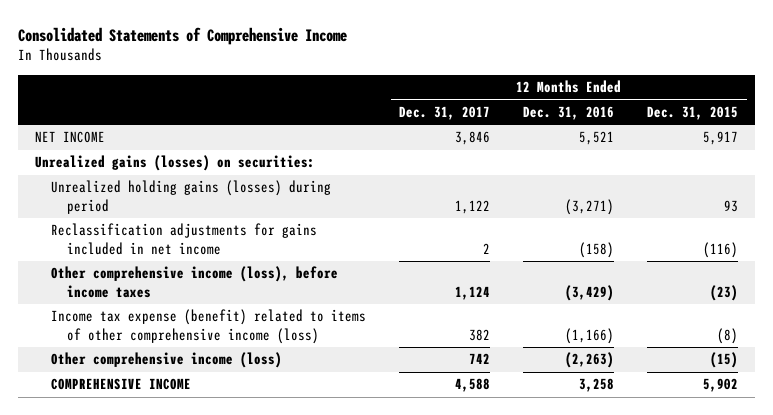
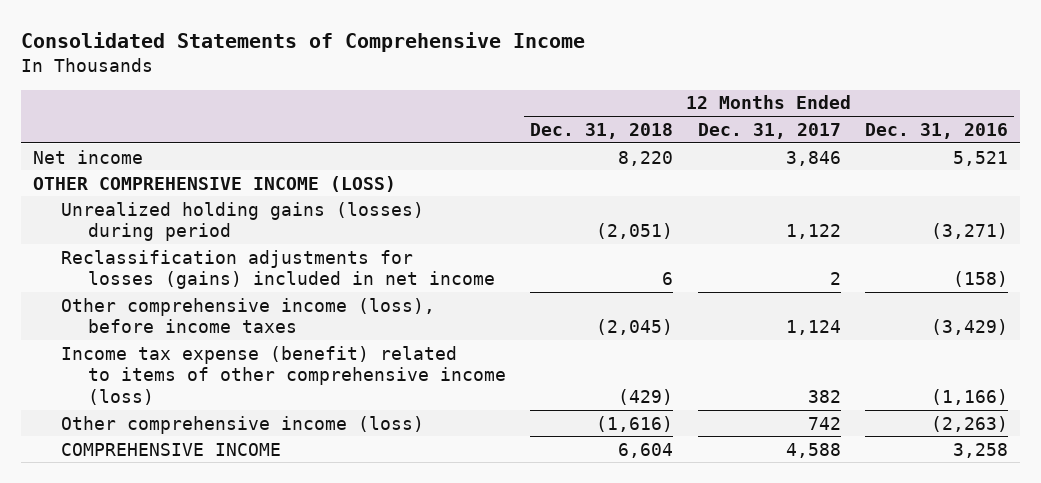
- | 12 Months Ended Dec. 31, 2017 | 12 Months Ended Dec. 31, 2016 | 12 Months Ended Dec. 31, 2015
+ | 12 Months Ended Dec. 31, 2018 | 12 Months Ended Dec. 31, 2017 | 12 Months Ended Dec. 31, 2016
- NET INCOME | 3,846 | 5,521 | 5,917
- Unrealized gains (losses) on securities:
+ Net income | 8,220 | 3,846 | 5,521
+ OTHER COMPREHENSIVE INCOME (LOSS)
- Reclassification adjustments for gains included in net income | 2 | (158) | (116)
+ Reclassification adjustments for losses (gains) included in net income | 6 | 2 | (158)

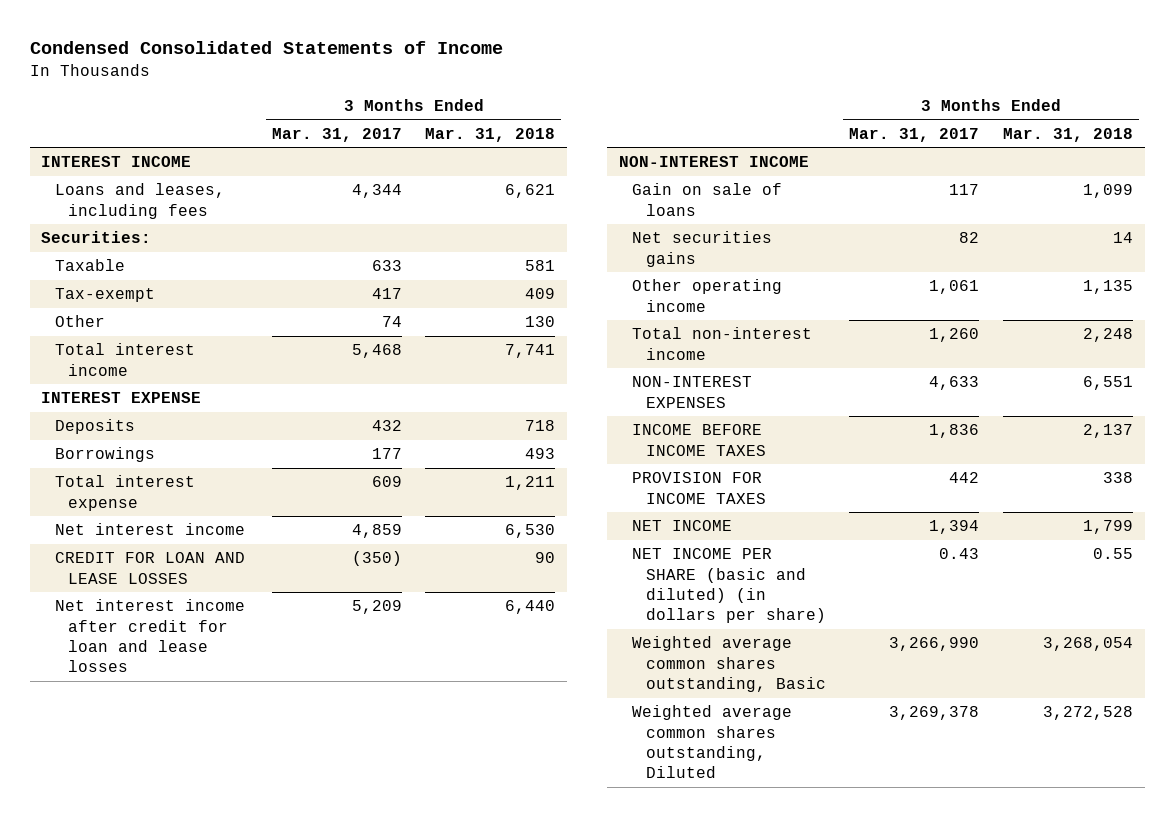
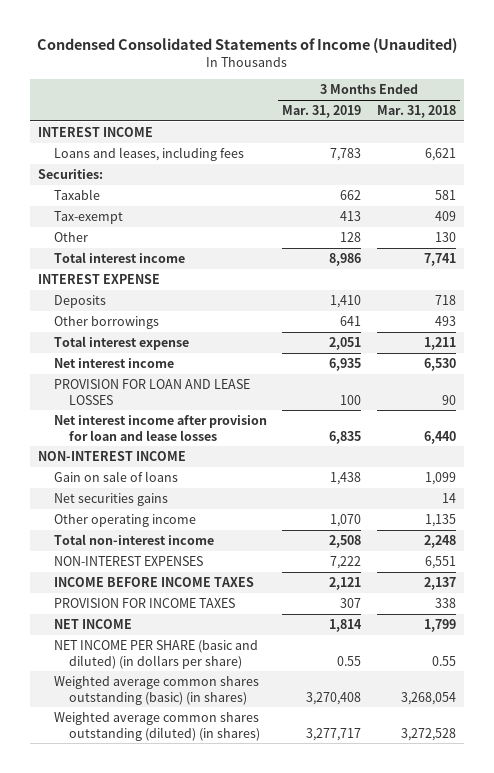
- Condensed Consolidated Statements of Income
+ Condensed Consolidated Statements of Income (Unaudited)
- | 3 Months Ended Mar. 31, 2017 | 3 Months Ended Mar. 31, 2018
+ | 3 Months Ended Mar. 31, 2019 | 3 Months Ended Mar. 31, 2018
- Borrowings | 177 | 493
+ Other borrowings | 641 | 493
- CREDIT FOR LOAN AND LEASE LOSSES | (350) | 90
- Net interest income after credit for loan and lease losses | 5,209 | 6,440
+ PROVISION FOR LOAN AND LEASE LOSSES | 100 | 90
+ Net interest income after provision for loan and lease losses | 6,835 | 6,440
- Weighted average common shares outstanding, Basic | 3,266,990 | 3,268,054
- Weighted average common shares outstanding, Diluted | 3,269,378 | 3,272,528
+ Weighted average common shares outstanding (basic) (in shares) | 3,270,408 | 3,268,054
+ Weighted average common shares outstanding (diluted) (in shares) | 3,277,717 | 3,272,528

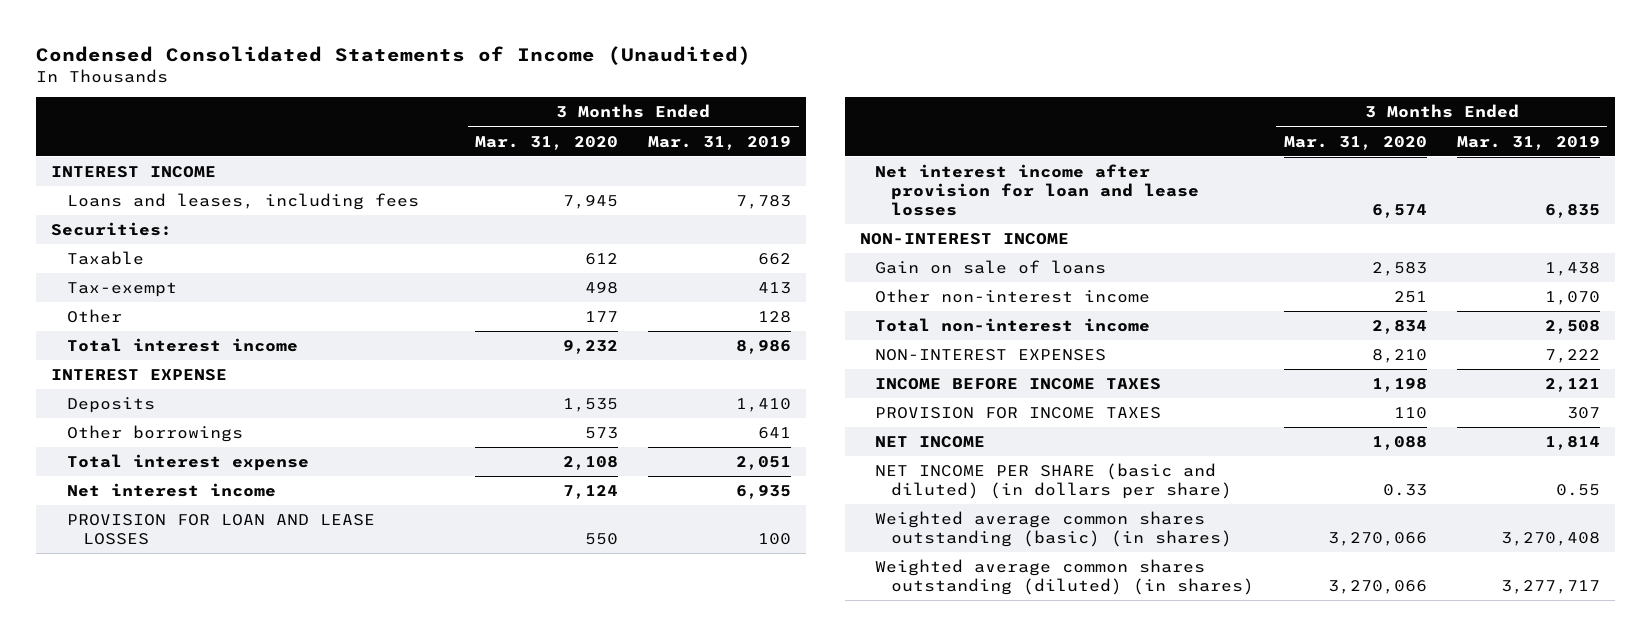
- | 3 Months Ended Mar. 31, 2019 | 3 Months Ended Mar. 31, 2018
+ | 3 Months Ended Mar. 31, 2020 | 3 Months Ended Mar. 31, 2019
- Net securities gains | | 14
- Other operating income | 1,070 | 1,135
+ Other non-interest income | 251 | 1,070

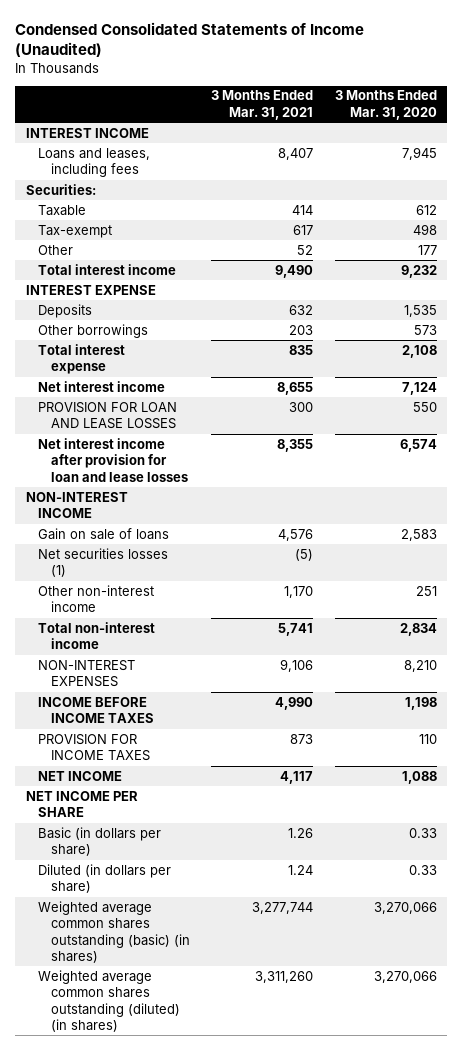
- | 3 Months Ended Mar. 31, 2020 | 3 Months Ended Mar. 31, 2019
+ | 3 Months Ended Mar. 31, 2021 | 3 Months Ended Mar. 31, 2020
+ Net securities losses (1) | (5) |
- NET INCOME PER SHARE (basic and diluted) (in dollars per share) | 0.33 | 0.55
+ NET INCOME PER SHARE
+ Basic (in dollars per share) | 1.26 | 0.33
+ Diluted (in dollars per share) | 1.24 | 0.33

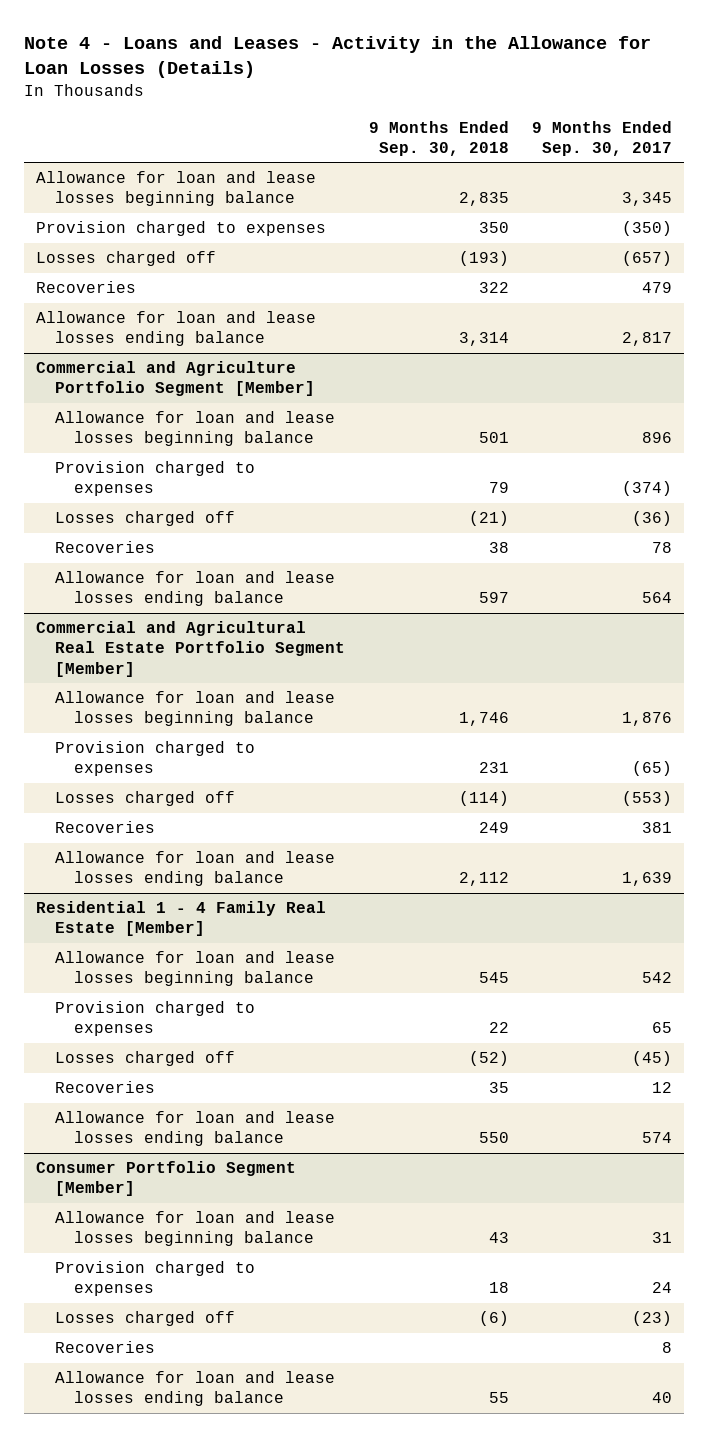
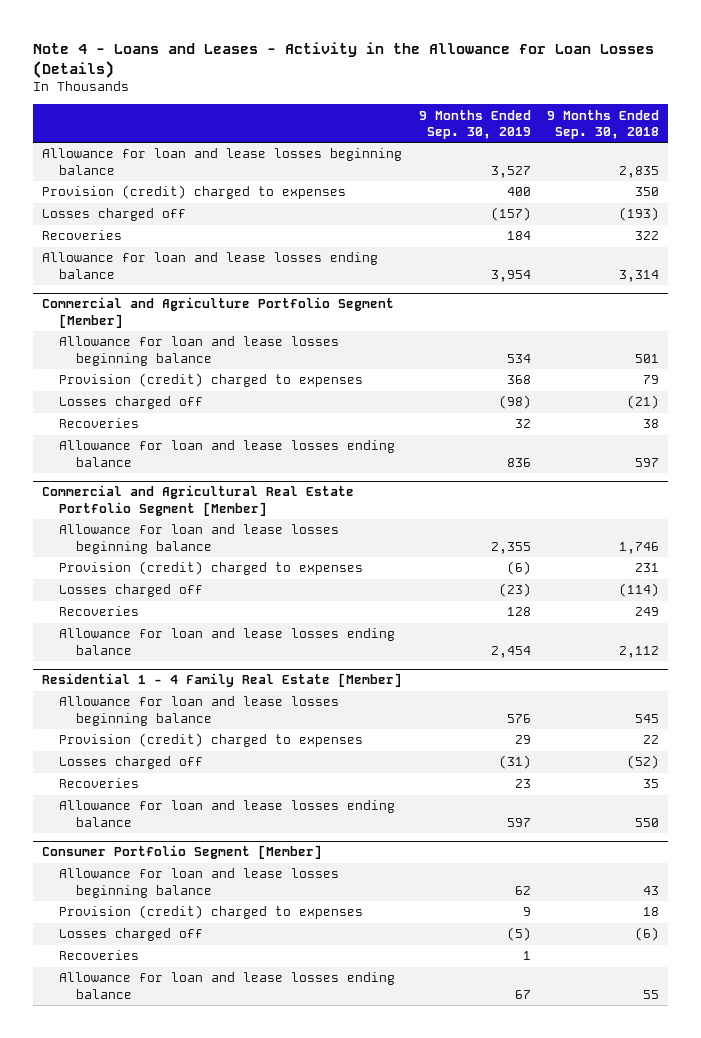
- | 9 Months Ended Sep. 30, 2018 | 9 Months Ended Sep. 30, 2017
+ | 9 Months Ended Sep. 30, 2019 | 9 Months Ended Sep. 30, 2018
- Provision charged to expenses | 350 | (350)
+ Provision (credit) charged to expenses | 400 | 350
@ Commercial and Agriculture Portfolio Segment [Member]
- Provision charged to expenses | 79 | (374)
+ Provision (credit) charged to expenses | 368 | 79
@ Commercial and Agricultural Real Estate Portfolio Segment [Member]
- Provision charged to expenses | 231 | (65)
+ Provision (credit) charged to expenses | (6) | 231
@ Residential 1 - 4 Family Real Estate [Member]
- Provision charged to expenses | 22 | 65
+ Provision (credit) charged to expenses | 29 | 22
@ Consumer Portfolio Segment [Member]
- Provision charged to expenses | 18 | 24
+ Provision (credit) charged to expenses | 9 | 18

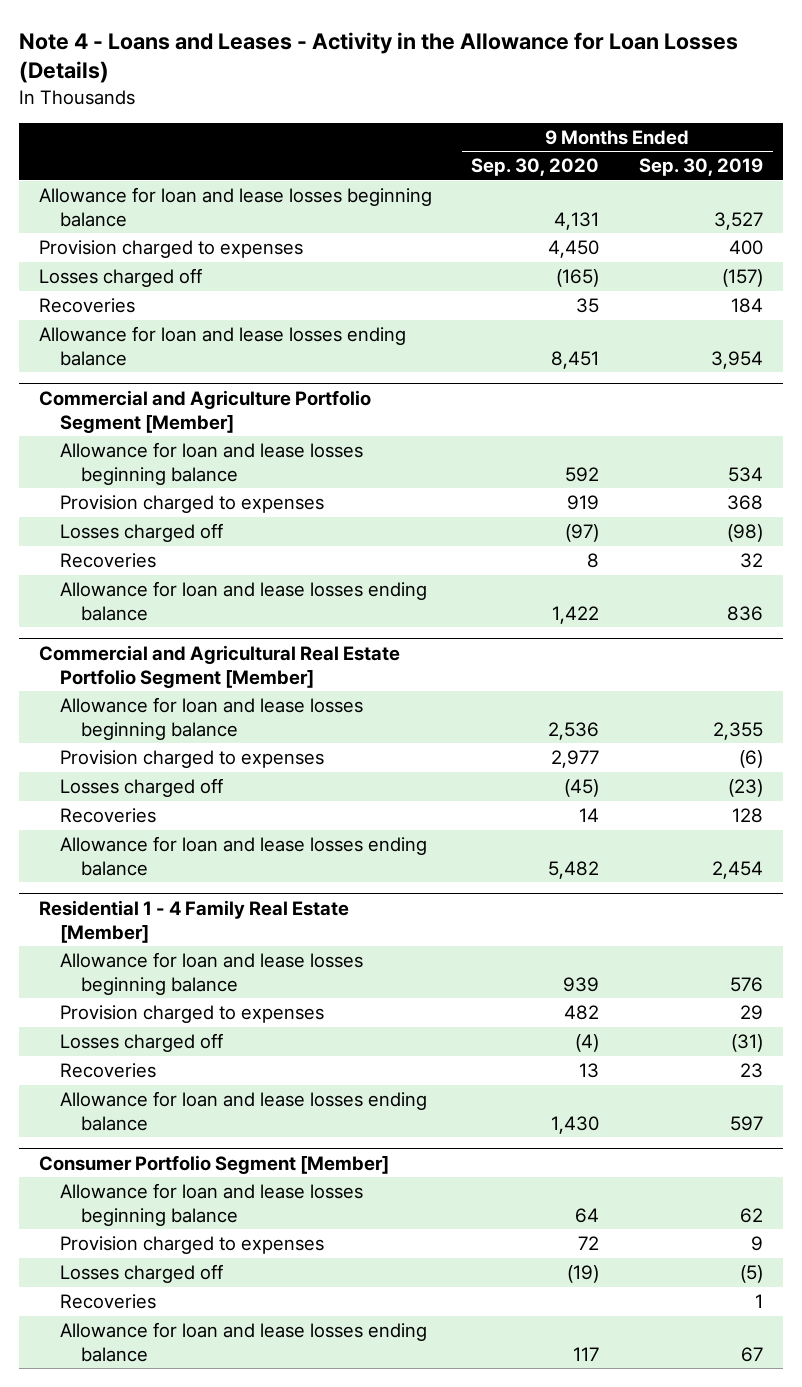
- | 9 Months Ended Sep. 30, 2019 | 9 Months Ended Sep. 30, 2018
+ | 9 Months Ended Sep. 30, 2020 | 9 Months Ended Sep. 30, 2019
- Provision (credit) charged to expenses | 400 | 350
+ Provision charged to expenses | 4,450 | 400
@ Commercial and Agriculture Portfolio Segment [Member]
- Provision (credit) charged to expenses | 368 | 79
+ Provision charged to expenses | 919 | 368
@ Commercial and Agricultural Real Estate Portfolio Segment [Member]
- Provision (credit) charged to expenses | (6) | 231
+ Provision charged to expenses | 2,977 | (6)
@ Residential 1 - 4 Family Real Estate [Member]
- Provision (credit) charged to expenses | 29 | 22
+ Provision charged to expenses | 482 | 29
@ Consumer Portfolio Segment [Member]
- Provision (credit) charged to expenses | 9 | 18
+ Provision charged to expenses | 72 | 9

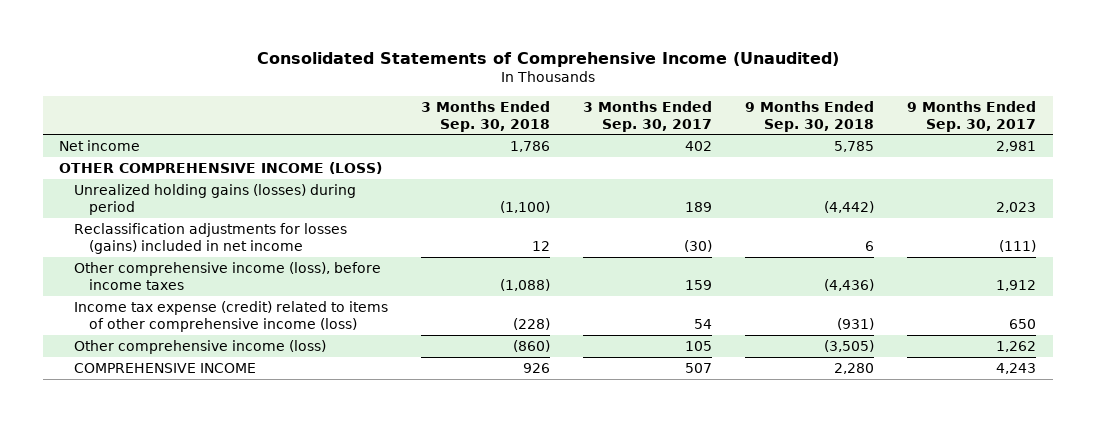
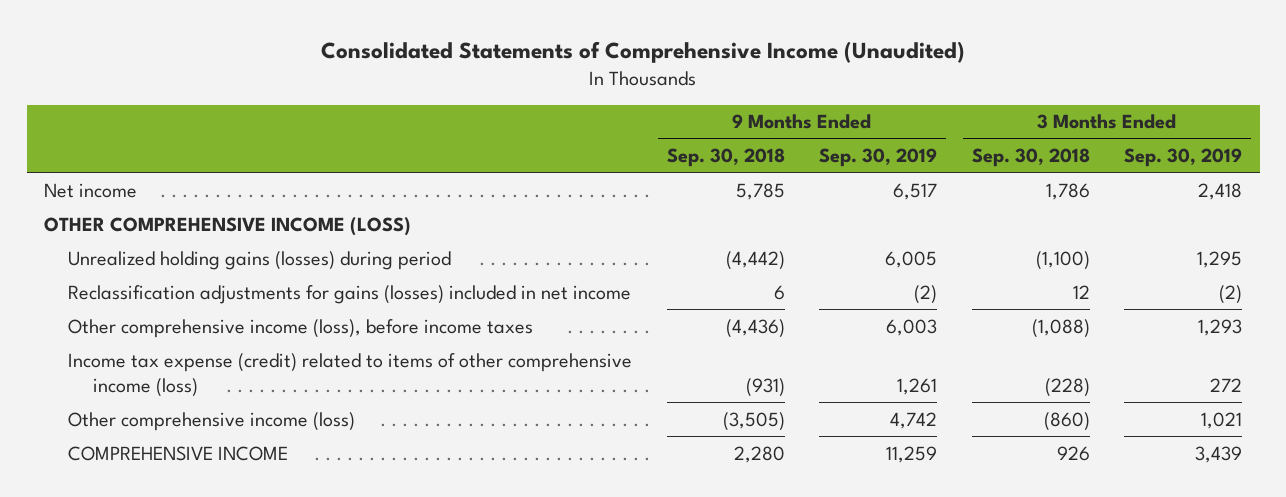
- | 3 Months Ended Sep. 30, 2018 | 3 Months Ended Sep. 30, 2017 | 9 Months Ended Sep. 30, 2018 | 9 Months Ended Sep. 30, 2017
+ | 9 Months Ended Sep. 30, 2018 | 9 Months Ended Sep. 30, 2019 | 3 Months Ended Sep. 30, 2018 | 3 Months Ended Sep. 30, 2019
- Reclassification adjustments for losses (gains) included in net income | 12 | (30) | 6 | (111)
+ Reclassification adjustments for gains (losses) included in net income | 6 | (2) | 12 | (2)

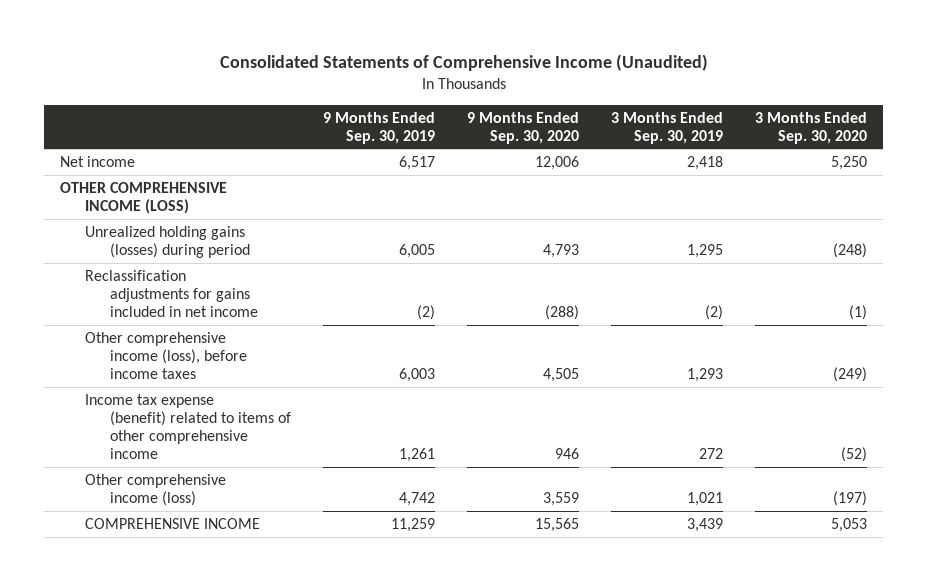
- | 9 Months Ended Sep. 30, 2018 | 9 Months Ended Sep. 30, 2019 | 3 Months Ended Sep. 30, 2018 | 3 Months Ended Sep. 30, 2019
+ | 9 Months Ended Sep. 30, 2019 | 9 Months Ended Sep. 30, 2020 | 3 Months Ended Sep. 30, 2019 | 3 Months Ended Sep. 30, 2020
- Reclassification adjustments for gains (losses) included in net income | 6 | (2) | 12 | (2)
+ Reclassification adjustments for gains included in net income | (2) | (288) | (2) | (1)
- Income tax expense (credit) related to items of other comprehensive income (loss) | (931) | 1,261 | (228) | 272
+ Income tax expense (benefit) related to items of other comprehensive income | 1,261 | 946 | 272 | (52)

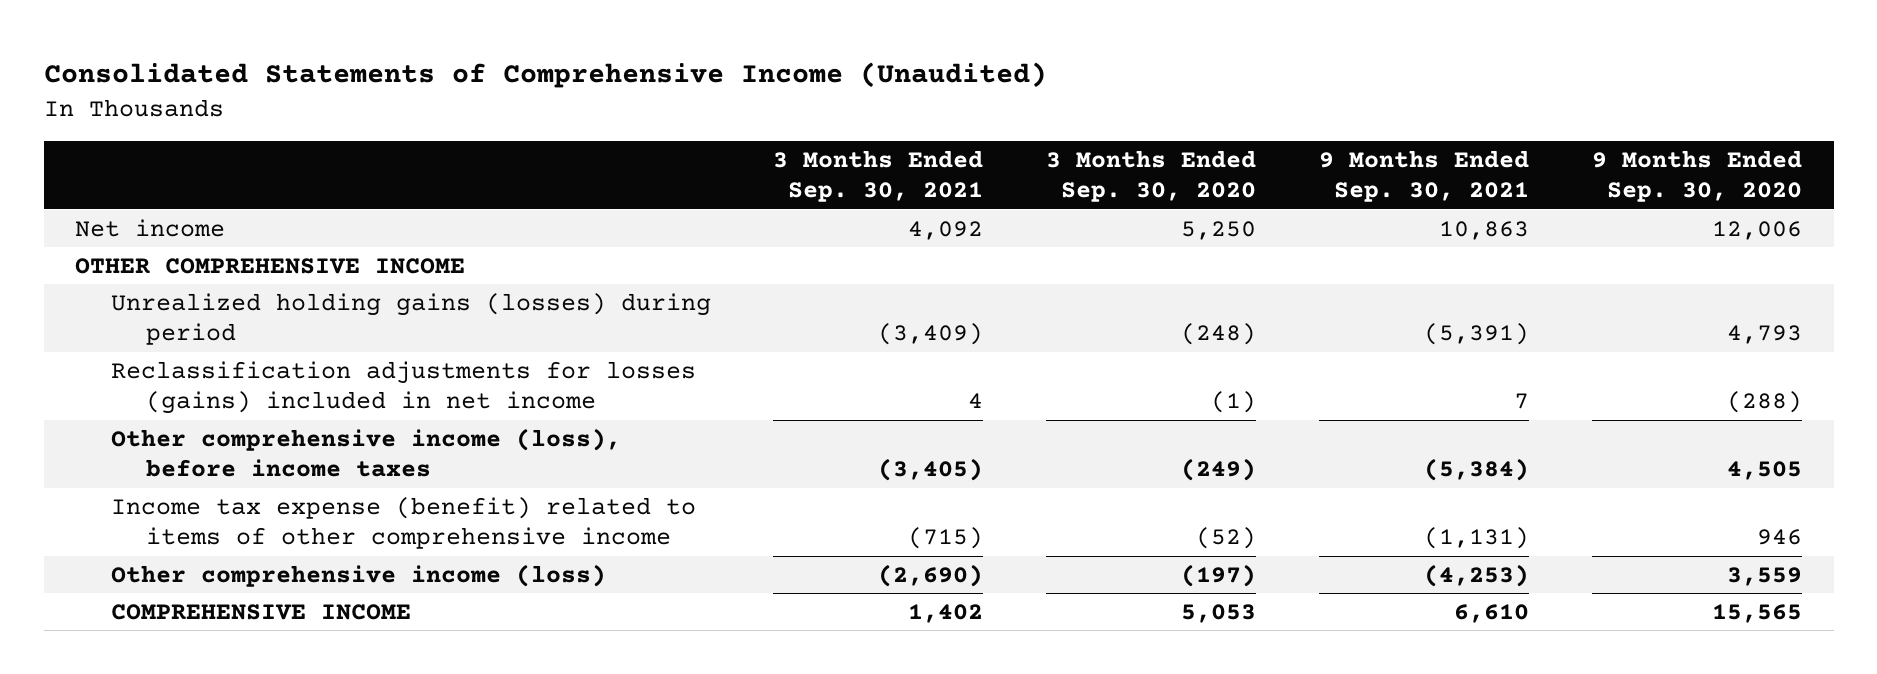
- | 9 Months Ended Sep. 30, 2019 | 9 Months Ended Sep. 30, 2020 | 3 Months Ended Sep. 30, 2019 | 3 Months Ended Sep. 30, 2020
+ | 3 Months Ended Sep. 30, 2021 | 3 Months Ended Sep. 30, 2020 | 9 Months Ended Sep. 30, 2021 | 9 Months Ended Sep. 30, 2020
- OTHER COMPREHENSIVE INCOME (LOSS)
+ OTHER COMPREHENSIVE INCOME
- Reclassification adjustments for gains included in net income | (2) | (288) | (2) | (1)
+ Reclassification adjustments for losses (gains) included in net income | 4 | (1) | 7 | (288)

